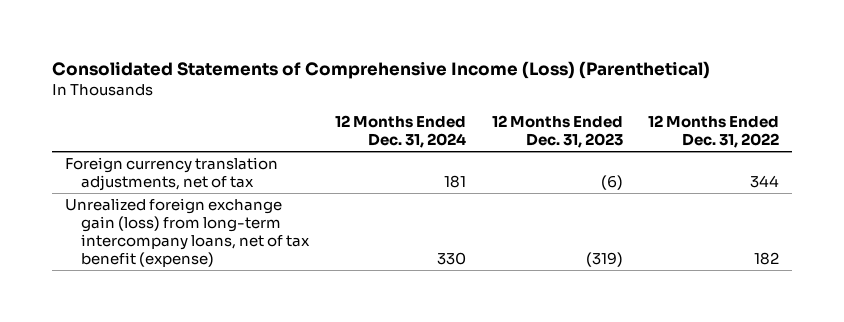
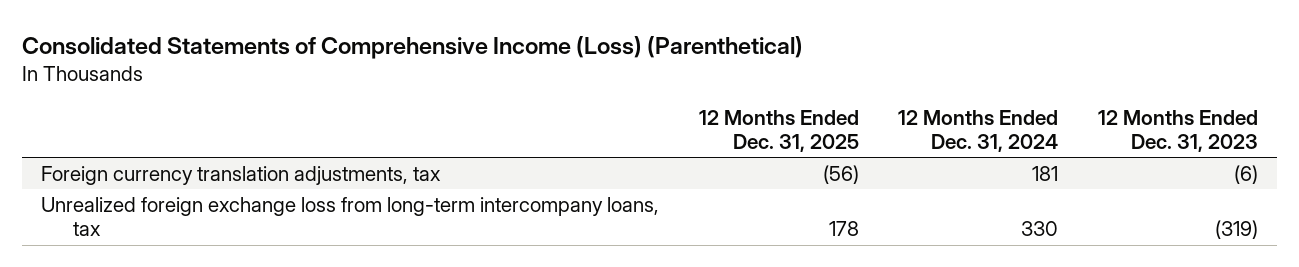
- | 12 Months Ended Dec. 31, 2024 | 12 Months Ended Dec. 31, 2023 | 12 Months Ended Dec. 31, 2022
+ | 12 Months Ended Dec. 31, 2025 | 12 Months Ended Dec. 31, 2024 | 12 Months Ended Dec. 31, 2023
- Foreign currency translation adjustments, net of tax | 181 | (6) | 344
- Unrealized foreign exchange gain (loss) from long-term intercompany loans, net of tax benefit (expense) | 330 | (319) | 182
+ Foreign currency translation adjustments, tax | (56) | 181 | (6)
+ Unrealized foreign exchange loss from long-term intercompany loans, tax | 178 | 330 | (319)

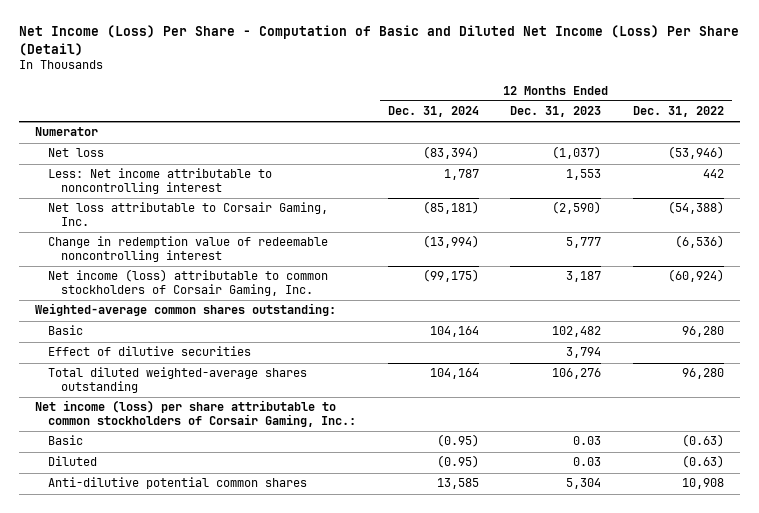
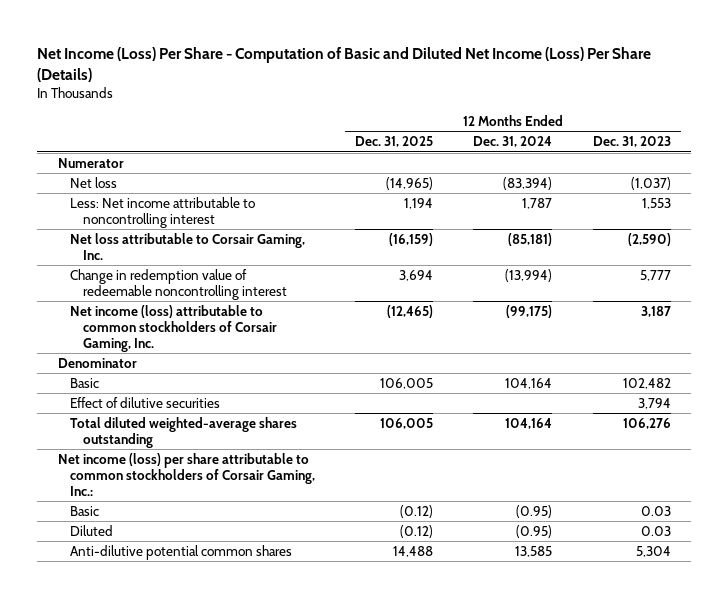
- Net Income (Loss) Per Share - Computation of Basic and Diluted Net Income (Loss) Per Share (Detail)
+ Net Income (Loss) Per Share - Computation of Basic and Diluted Net Income (Loss) Per Share (Details)
- | 12 Months Ended Dec. 31, 2024 | 12 Months Ended Dec. 31, 2023 | 12 Months Ended Dec. 31, 2022
+ | 12 Months Ended Dec. 31, 2025 | 12 Months Ended Dec. 31, 2024 | 12 Months Ended Dec. 31, 2023
- Weighted-average common shares outstanding:
+ Denominator

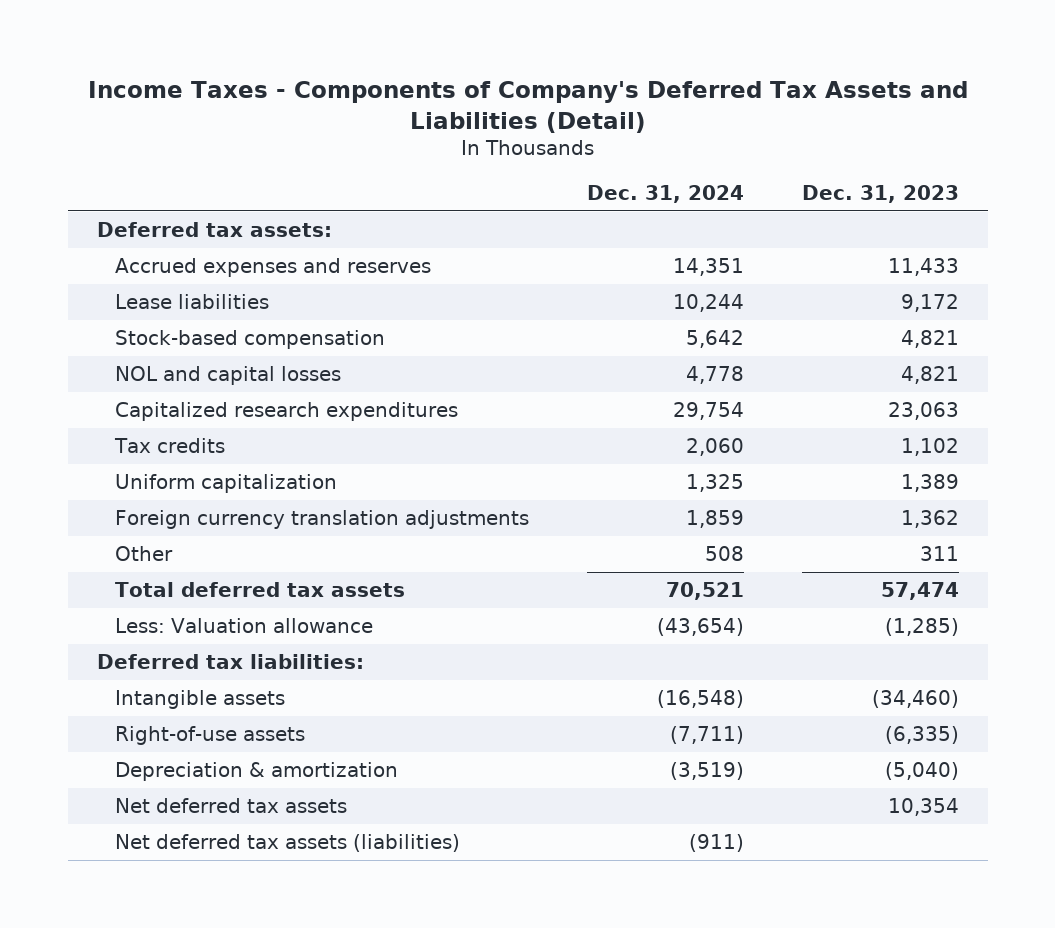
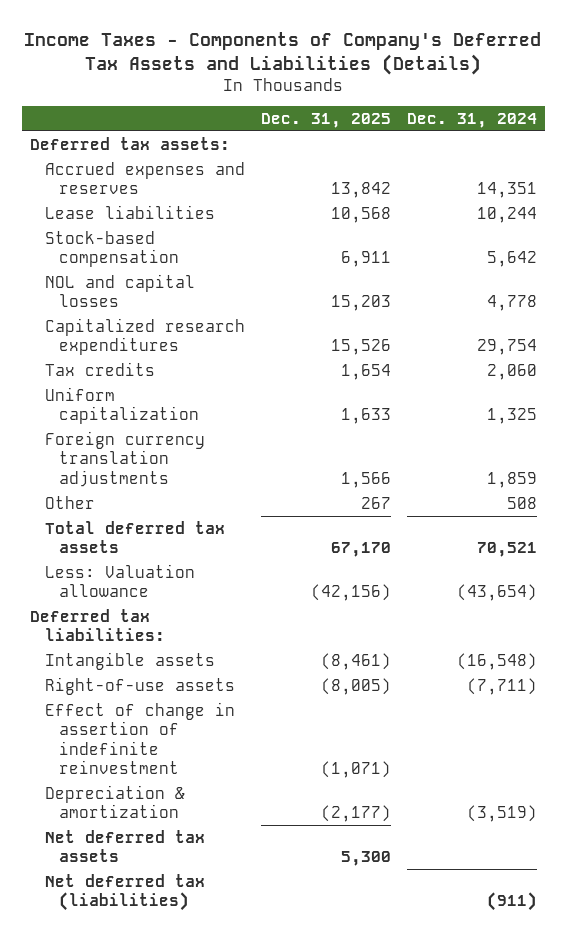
- Income Taxes - Components of Company's Deferred Tax Assets and Liabilities (Detail)
+ Income Taxes - Components of Company's Deferred Tax Assets and Liabilities (Details)
- | Dec. 31, 2024 | Dec. 31, 2023
+ | Dec. 31, 2025 | Dec. 31, 2024
+ Effect of change in assertion of indefinite reinvestment | (1,071) |
- Net deferred tax assets (liabilities) | (911) |
+ Net deferred tax (liabilities) | | (911)

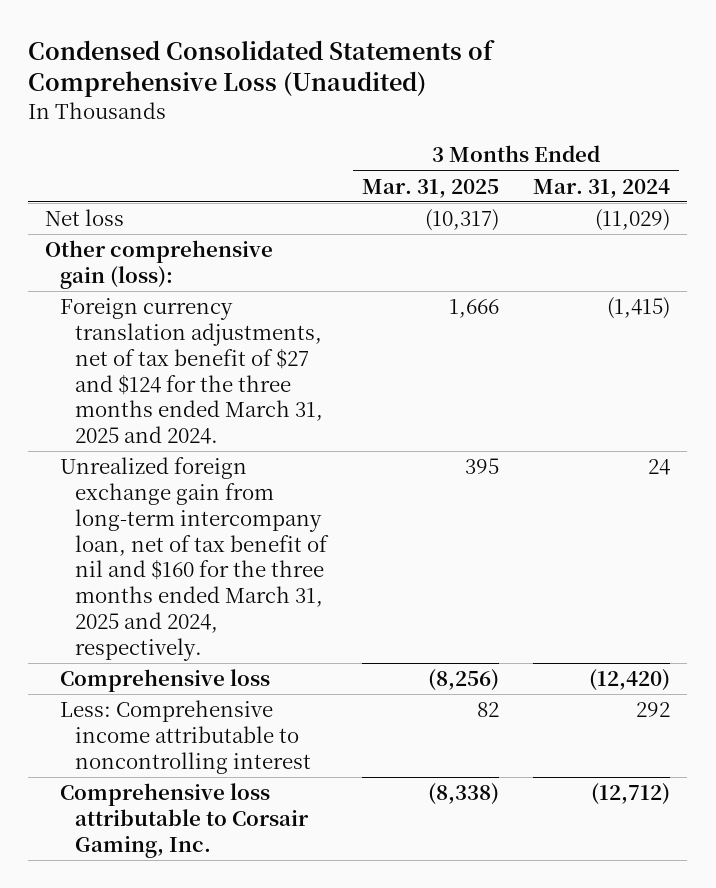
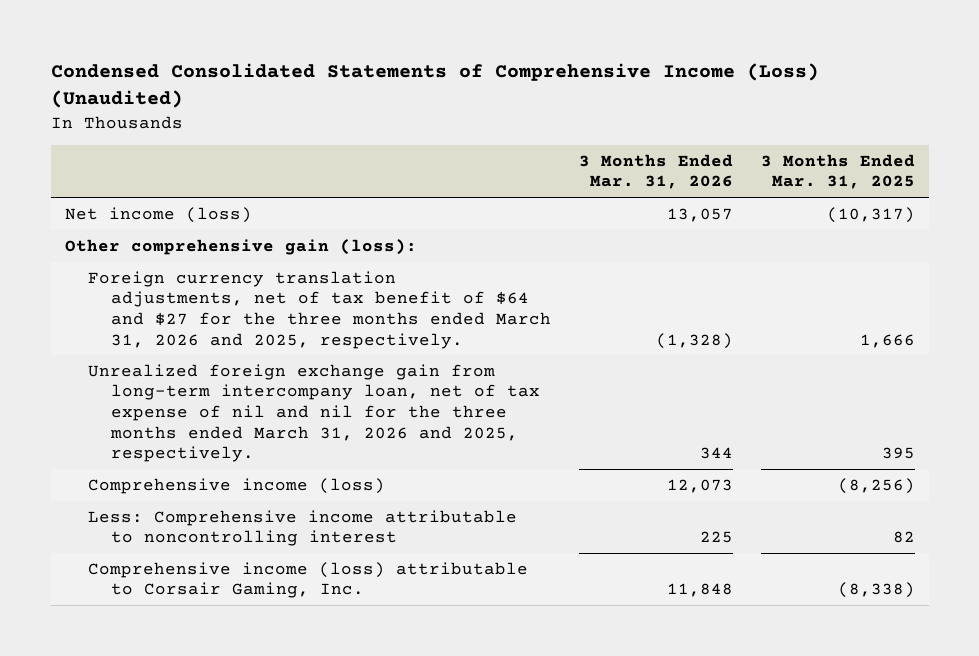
- Condensed Consolidated Statements of Comprehensive Loss (Unaudited)
+ Condensed Consolidated Statements of Comprehensive Income (Loss) (Unaudited)
- | 3 Months Ended Mar. 31, 2025 | 3 Months Ended Mar. 31, 2024
+ | 3 Months Ended Mar. 31, 2026 | 3 Months Ended Mar. 31, 2025
- Net loss | (10,317) | (11,029)
+ Net income (loss) | 13,057 | (10,317)
- Foreign currency translation adjustments, net of tax benefit of $27 and $124 for the three months ended March 31, 2025 and 2024. | 1,666 | (1,415)
- Unrealized foreign exchange gain from long-term intercompany loan, net of tax benefit of nil and $160 for the three months ended March 31, 2025 and 2024, respectively. | 395 | 24
- Comprehensive loss | (8,256) | (12,420)
+ Foreign currency translation adjustments, net of tax benefit of $64 and $27 for the three months ended March 31, 2026 and 2025, respectively. | (1,328) | 1,666
+ Unrealized foreign exchange gain from long-term intercompany loan, net of tax expense of nil and nil for the three months ended March 31, 2026 and 2025, respectively. | 344 | 395
+ Comprehensive income (loss) | 12,073 | (8,256)
- Comprehensive loss attributable to Corsair Gaming, Inc. | (8,338) | (12,712)
+ Comprehensive income (loss) attributable to Corsair Gaming, Inc. | 11,848 | (8,338)

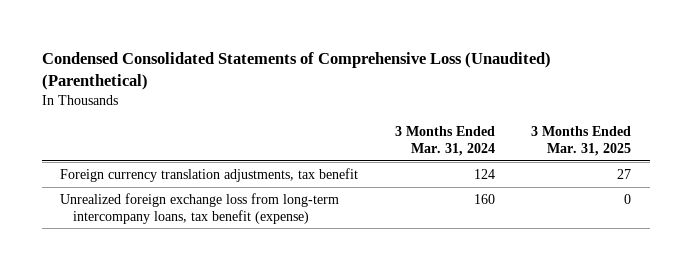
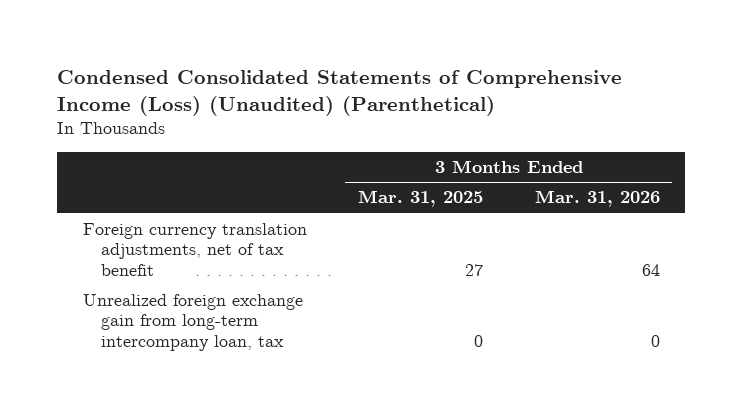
- Condensed Consolidated Statements of Comprehensive Loss (Unaudited) (Parenthetical)
+ Condensed Consolidated Statements of Comprehensive Income (Loss) (Unaudited) (Parenthetical)
- | 3 Months Ended Mar. 31, 2024 | 3 Months Ended Mar. 31, 2025
+ | 3 Months Ended Mar. 31, 2025 | 3 Months Ended Mar. 31, 2026
- Foreign currency translation adjustments, tax benefit | 124 | 27
- Unrealized foreign exchange loss from long-term intercompany loans, tax benefit (expense) | 160 | 0
+ Foreign currency translation adjustments, net of tax benefit | 27 | 64
+ Unrealized foreign exchange gain from long-term intercompany loan, tax | 0 | 0

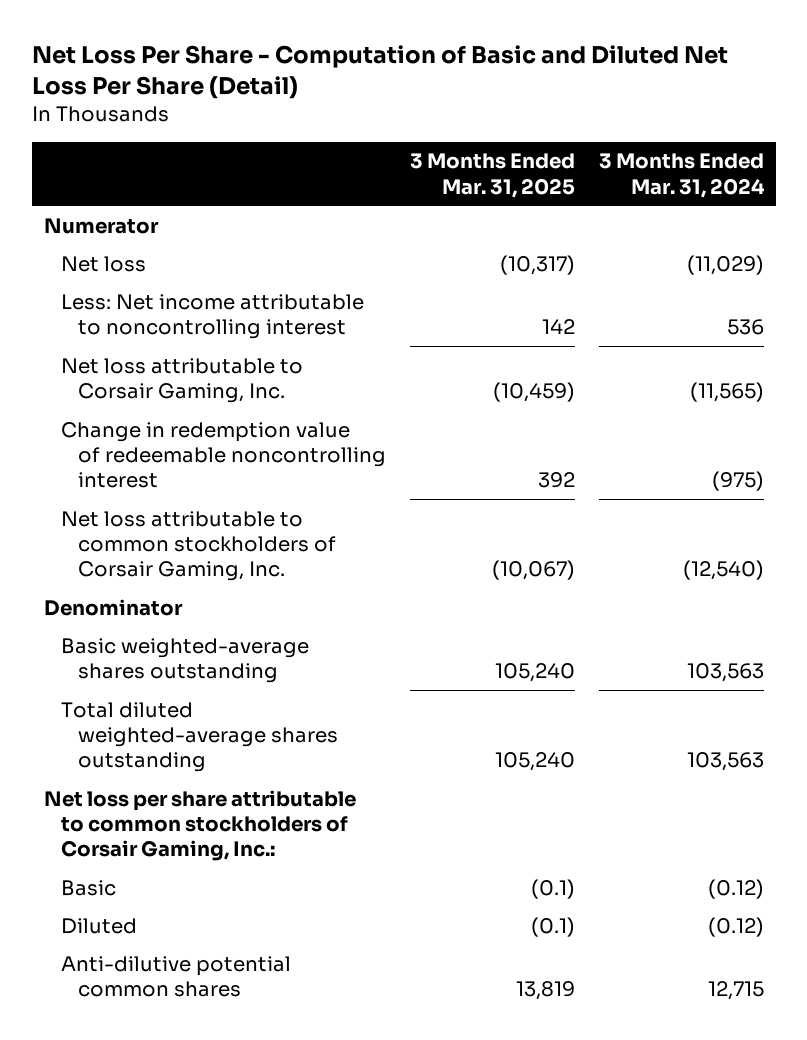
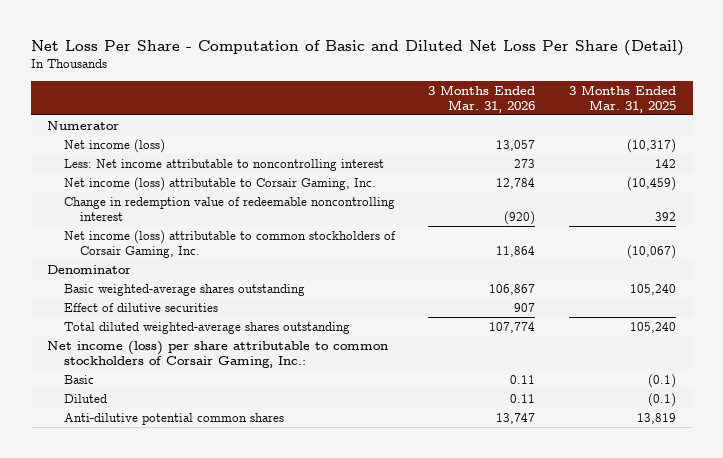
- | 3 Months Ended Mar. 31, 2025 | 3 Months Ended Mar. 31, 2024
+ | 3 Months Ended Mar. 31, 2026 | 3 Months Ended Mar. 31, 2025
- Net loss | (10,317) | (11,029)
+ Net income (loss) | 13,057 | (10,317)
- Net loss attributable to Corsair Gaming, Inc. | (10,459) | (11,565)
+ Net income (loss) attributable to Corsair Gaming, Inc. | 12,784 | (10,459)
- Net loss attributable to common stockholders of Corsair Gaming, Inc. | (10,067) | (12,540)
+ Net income (loss) attributable to common stockholders of Corsair Gaming, Inc. | 11,864 | (10,067)
+ Effect of dilutive securities | 907 |
- Net loss per share attributable to common stockholders of Corsair Gaming, Inc.:
+ Net income (loss) per share attributable to common stockholders of Corsair Gaming, Inc.:

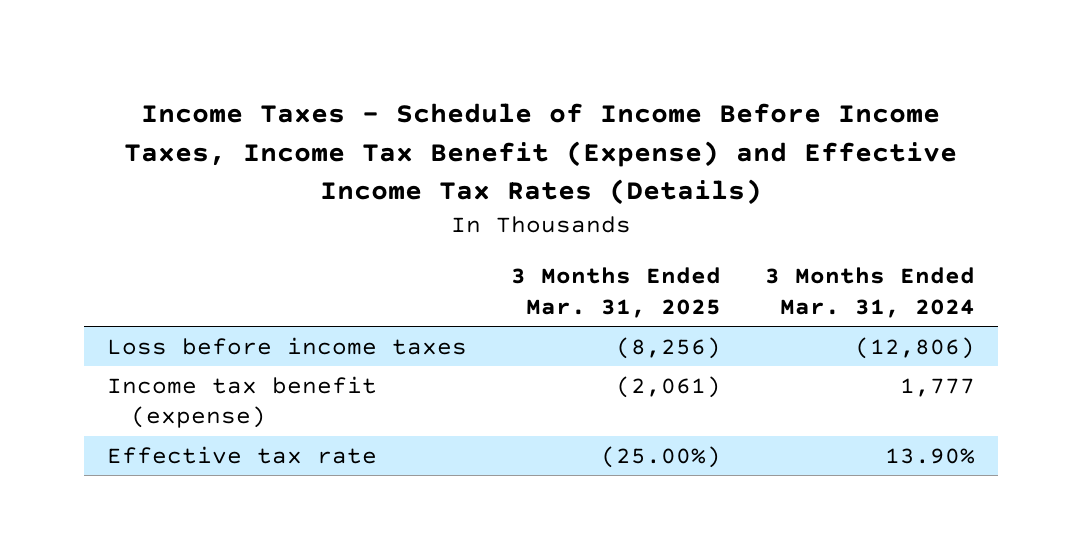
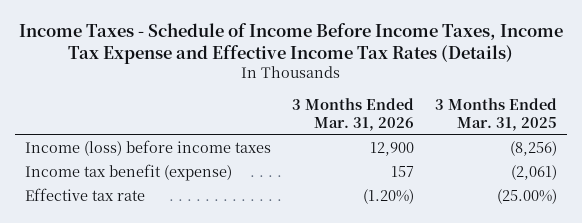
- Income Taxes - Schedule of Income Before Income Taxes, Income Tax Benefit (Expense) and Effective Income Tax Rates (Details)
+ Income Taxes - Schedule of Income Before Income Taxes, Income Tax Expense and Effective Income Tax Rates (Details)
- | 3 Months Ended Mar. 31, 2025 | 3 Months Ended Mar. 31, 2024
+ | 3 Months Ended Mar. 31, 2026 | 3 Months Ended Mar. 31, 2025
- Loss before income taxes | (8,256) | (12,806)
+ Income (loss) before income taxes | 12,900 | (8,256)

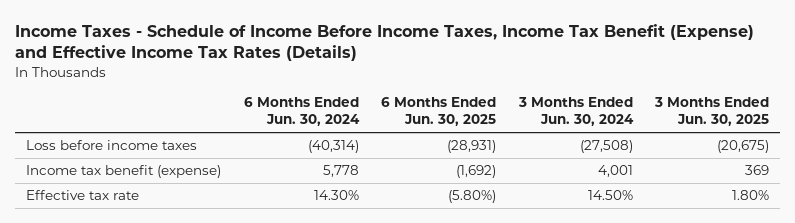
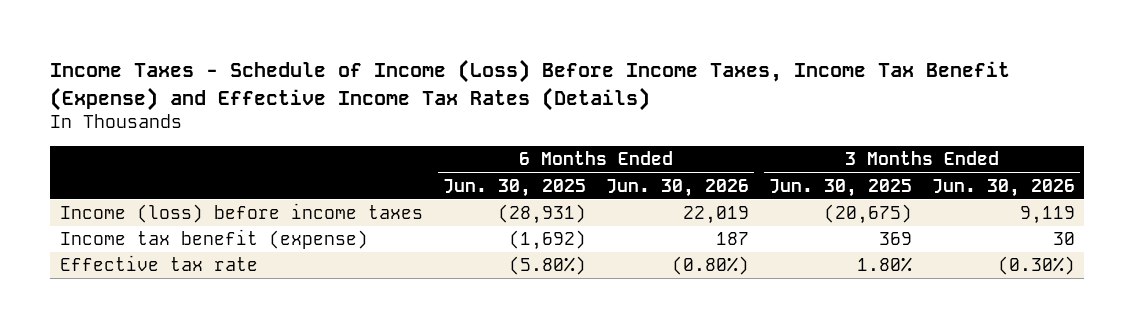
- Income Taxes - Schedule of Income Before Income Taxes, Income Tax Benefit (Expense) and Effective Income Tax Rates (Details)
+ Income Taxes - Schedule of Income (Loss) Before Income Taxes, Income Tax Benefit (Expense) and Effective Income Tax Rates (Details)
- | 6 Months Ended Jun. 30, 2024 | 6 Months Ended Jun. 30, 2025 | 3 Months Ended Jun. 30, 2024 | 3 Months Ended Jun. 30, 2025
+ | 6 Months Ended Jun. 30, 2025 | 6 Months Ended Jun. 30, 2026 | 3 Months Ended Jun. 30, 2025 | 3 Months Ended Jun. 30, 2026
- Loss before income taxes | (40,314) | (28,931) | (27,508) | (20,675)
+ Income (loss) before income taxes | (28,931) | 22,019 | (20,675) | 9,119

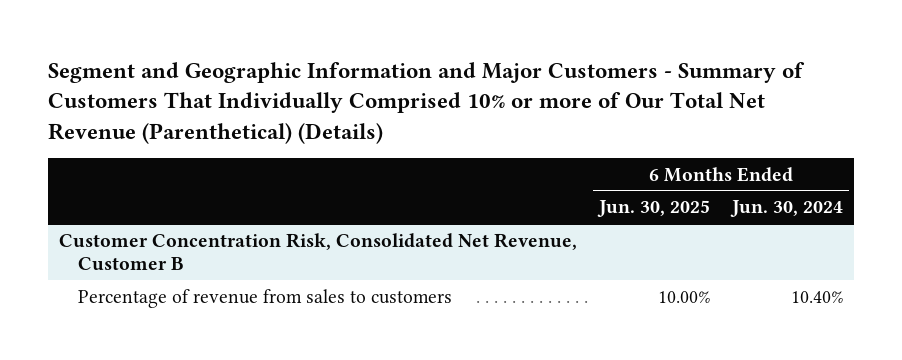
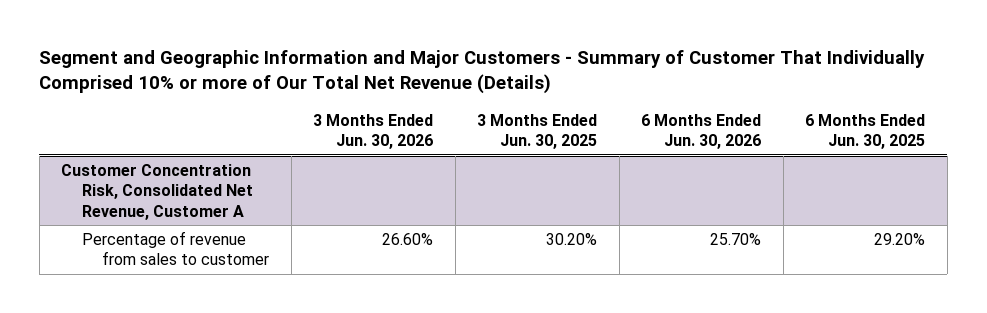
- Segment and Geographic Information and Major Customers - Summary of Customers That Individually Comprised 10% or more of Our Total Net Revenue (Parenthetical) (Details)
+ Segment and Geographic Information and Major Customers - Summary of Customer That Individually Comprised 10% or more of Our Total Net Revenue (Details)
- | 6 Months Ended Jun. 30, 2025 | 6 Months Ended Jun. 30, 2024
+ | 3 Months Ended Jun. 30, 2026 | 3 Months Ended Jun. 30, 2025 | 6 Months Ended Jun. 30, 2026 | 6 Months Ended Jun. 30, 2025
- Customer Concentration Risk, Consolidated Net Revenue, Customer B
- Percentage of revenue from sales to customers | 10.00% | 10.40%
+ Customer Concentration Risk, Consolidated Net Revenue, Customer A
+ Percentage of revenue from sales to customer | 26.60% | 30.20% | 25.70% | 29.20%

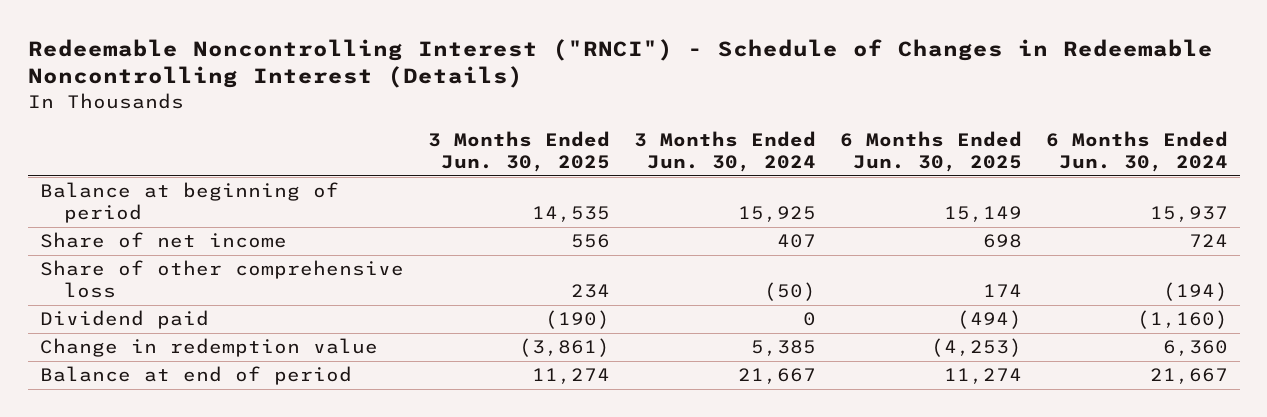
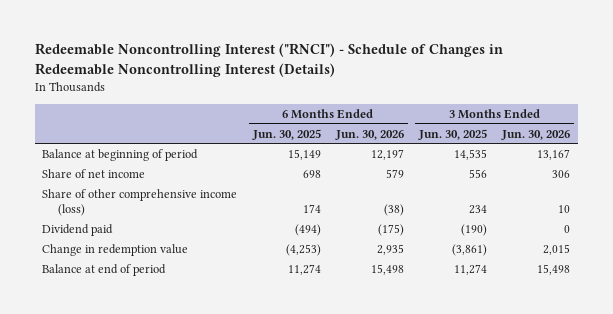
- | 3 Months Ended Jun. 30, 2025 | 3 Months Ended Jun. 30, 2024 | 6 Months Ended Jun. 30, 2025 | 6 Months Ended Jun. 30, 2024
+ | 6 Months Ended Jun. 30, 2025 | 6 Months Ended Jun. 30, 2026 | 3 Months Ended Jun. 30, 2025 | 3 Months Ended Jun. 30, 2026
- Share of other comprehensive loss | 234 | (50) | 174 | (194)
+ Share of other comprehensive income (loss) | 174 | (38) | 234 | 10

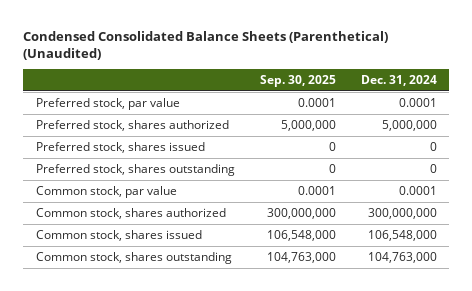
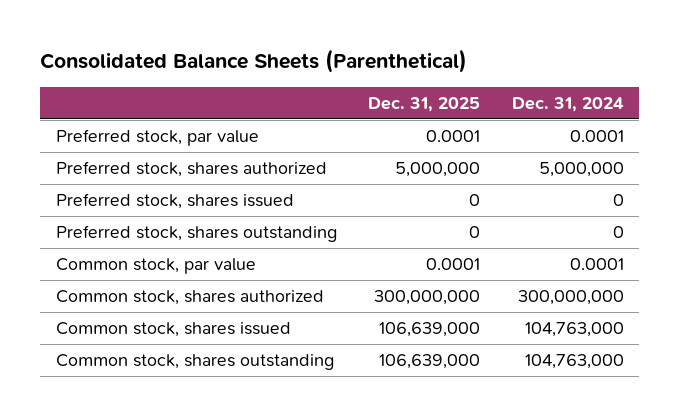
- Condensed Consolidated Balance Sheets (Parenthetical) (Unaudited)
+ Consolidated Balance Sheets (Parenthetical)
- | Sep. 30, 2025 | Dec. 31, 2024
+ | Dec. 31, 2025 | Dec. 31, 2024
- Common stock, shares issued | 106,548,000 | 106,548,000
+ Common stock, shares issued | 106,639,000 | 104,763,000

